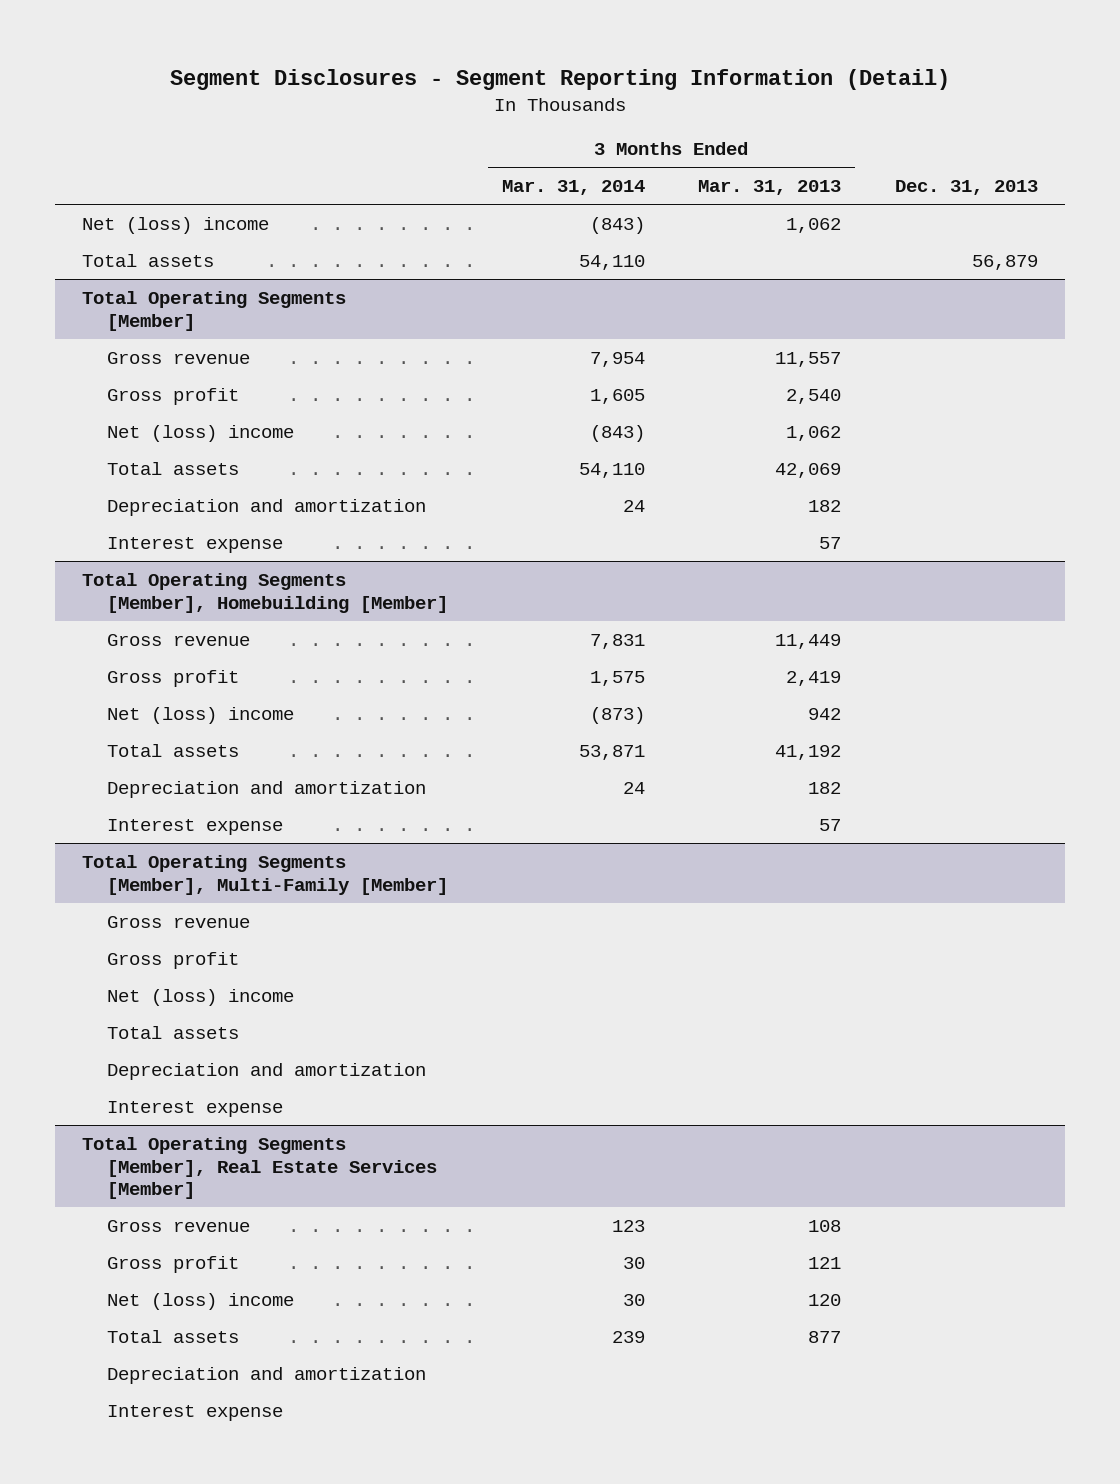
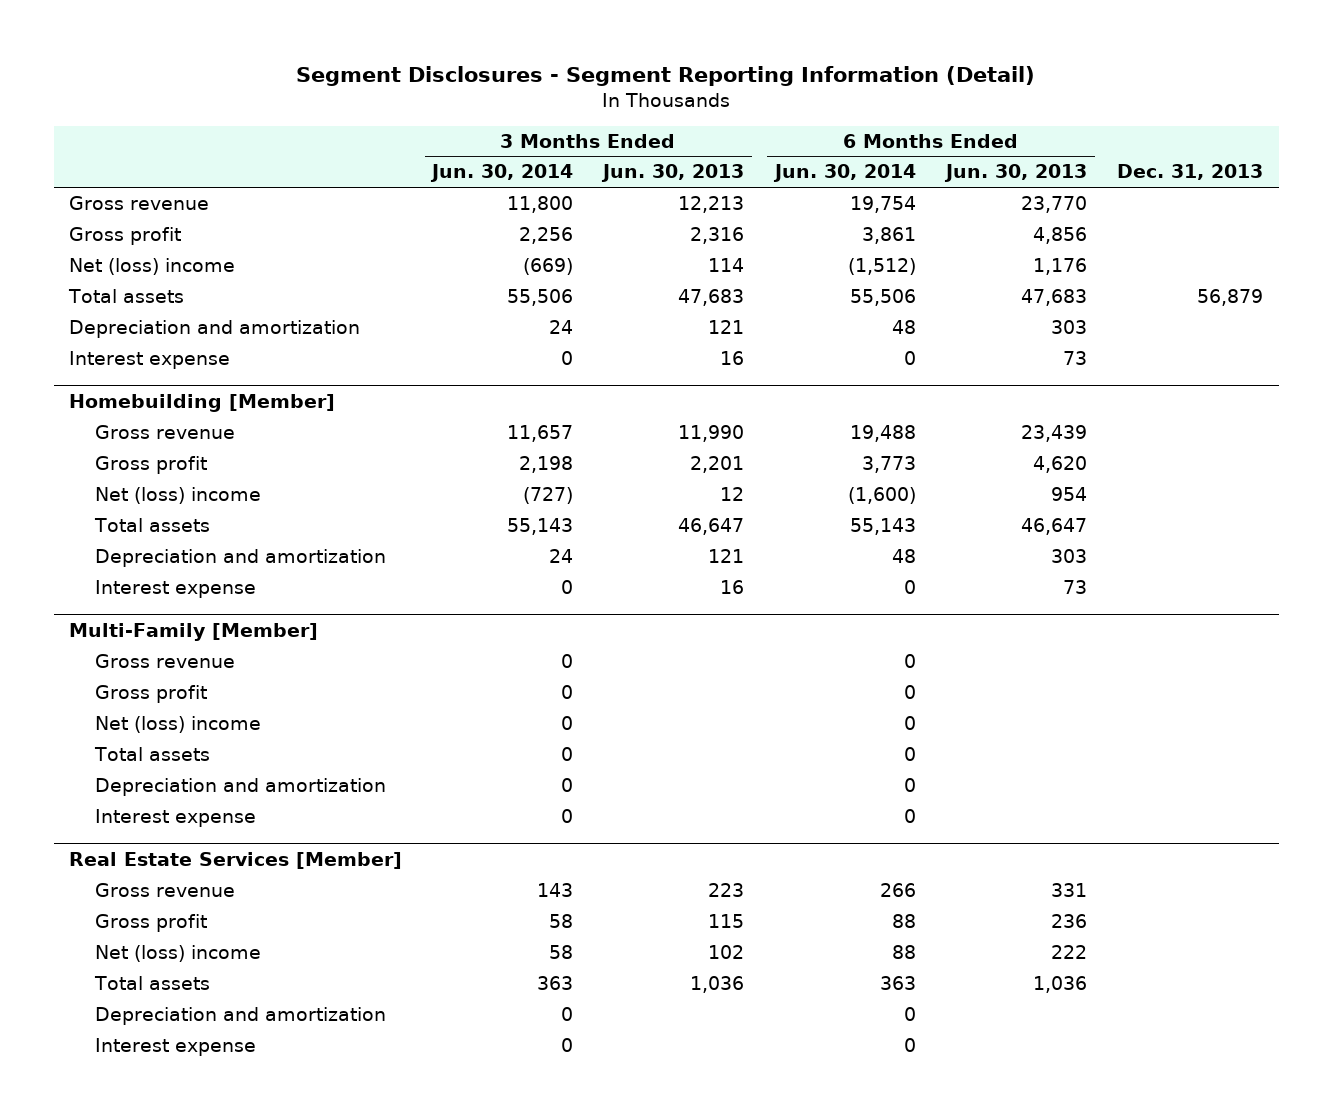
- | 3 Months Ended Mar. 31, 2014 | 3 Months Ended Mar. 31, 2013 | Dec. 31, 2013
+ | 3 Months Ended Jun. 30, 2014 | 3 Months Ended Jun. 30, 2013 | 6 Months Ended Jun. 30, 2014 | 6 Months Ended Jun. 30, 2013 | Dec. 31, 2013
+ Gross revenue | 11,800 | 12,213 | 19,754 | 23,770 |
+ Gross profit | 2,256 | 2,316 | 3,861 | 4,856 |
- Total Operating Segments [Member]
- Gross revenue | 7,954 | 11,557 |
- Gross profit | 1,605 | 2,540 |
- Net (loss) income | (843) | 1,062 |
- Total assets | 54,110 | 42,069 |
- Depreciation and amortization | 24 | 182 |
- Interest expense | | 57 |
- Total Operating Segments [Member], Homebuilding [Member]
+ Depreciation and amortization | 24 | 121 | 48 | 303 |
+ Interest expense | 0 | 16 | 0 | 73 |
+ Homebuilding [Member]
- Total Operating Segments [Member], Multi-Family [Member]
+ Multi-Family [Member]
- Total Operating Segments [Member], Real Estate Services [Member]
+ Real Estate Services [Member]

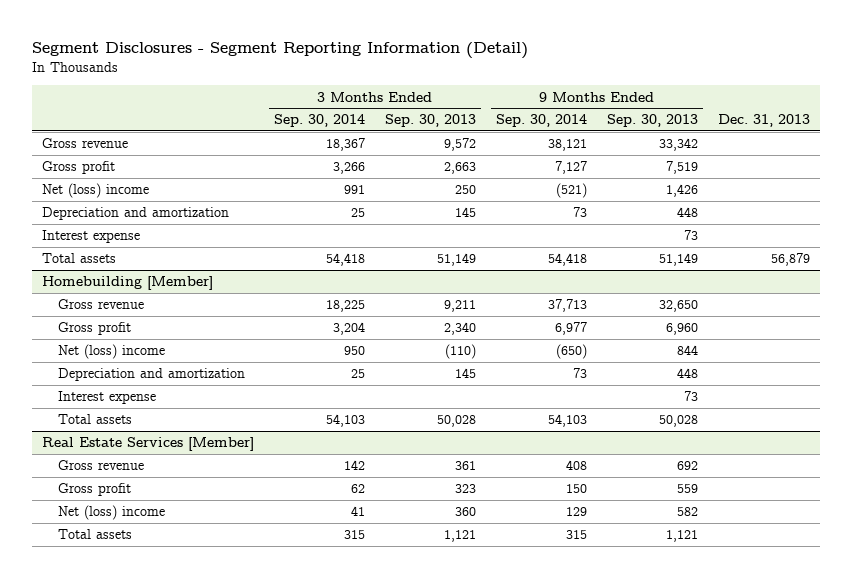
- | 3 Months Ended Jun. 30, 2014 | 3 Months Ended Jun. 30, 2013 | 6 Months Ended Jun. 30, 2014 | 6 Months Ended Jun. 30, 2013 | Dec. 31, 2013
+ | 3 Months Ended Sep. 30, 2014 | 3 Months Ended Sep. 30, 2013 | 9 Months Ended Sep. 30, 2014 | 9 Months Ended Sep. 30, 2013 | Dec. 31, 2013
moved down: Total assets | 54,418 | 51,149 | 54,418 | 51,149 | 56,879
- Multi-Family [Member]
- Gross revenue | 0 | | 0 | |
- Gross profit | 0 | | 0 | |
- Net (loss) income | 0 | | 0 | |
- Total assets | 0 | | 0 | |
- Depreciation and amortization | 0 | | 0 | |
- Interest expense | 0 | | 0 | |
@ Homebuilding [Member]
moved down: Total assets | 54,103 | 50,028 | 54,103 | 50,028 |
@ Real Estate Services [Member]
- Depreciation and amortization | 0 | | 0 | |
- Interest expense | 0 | | 0 | |

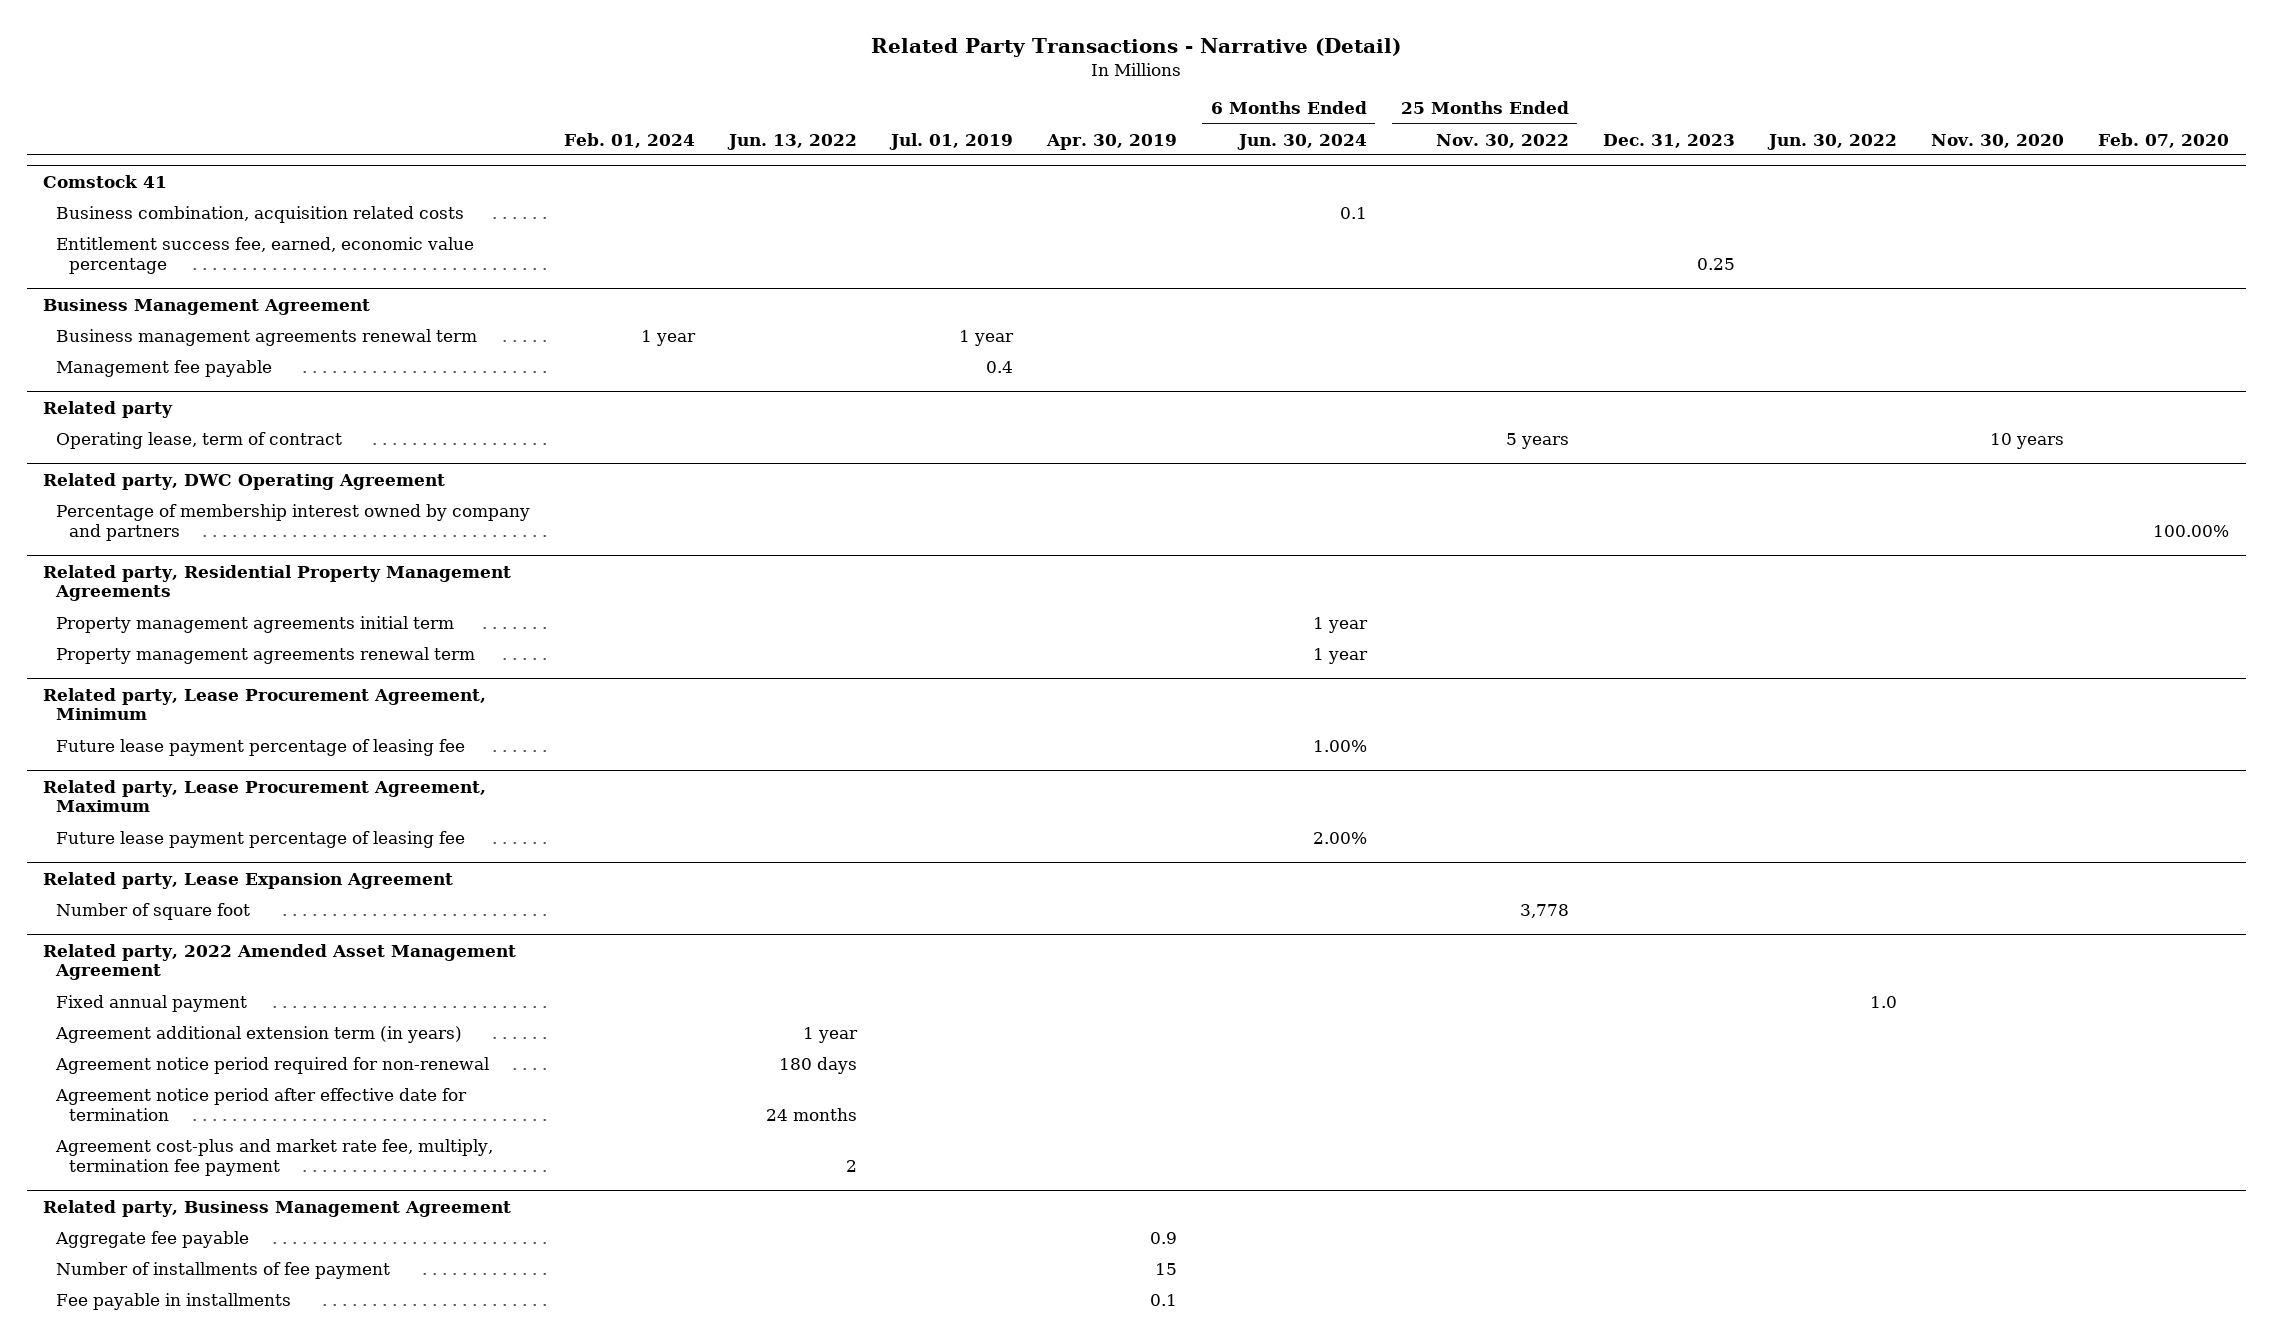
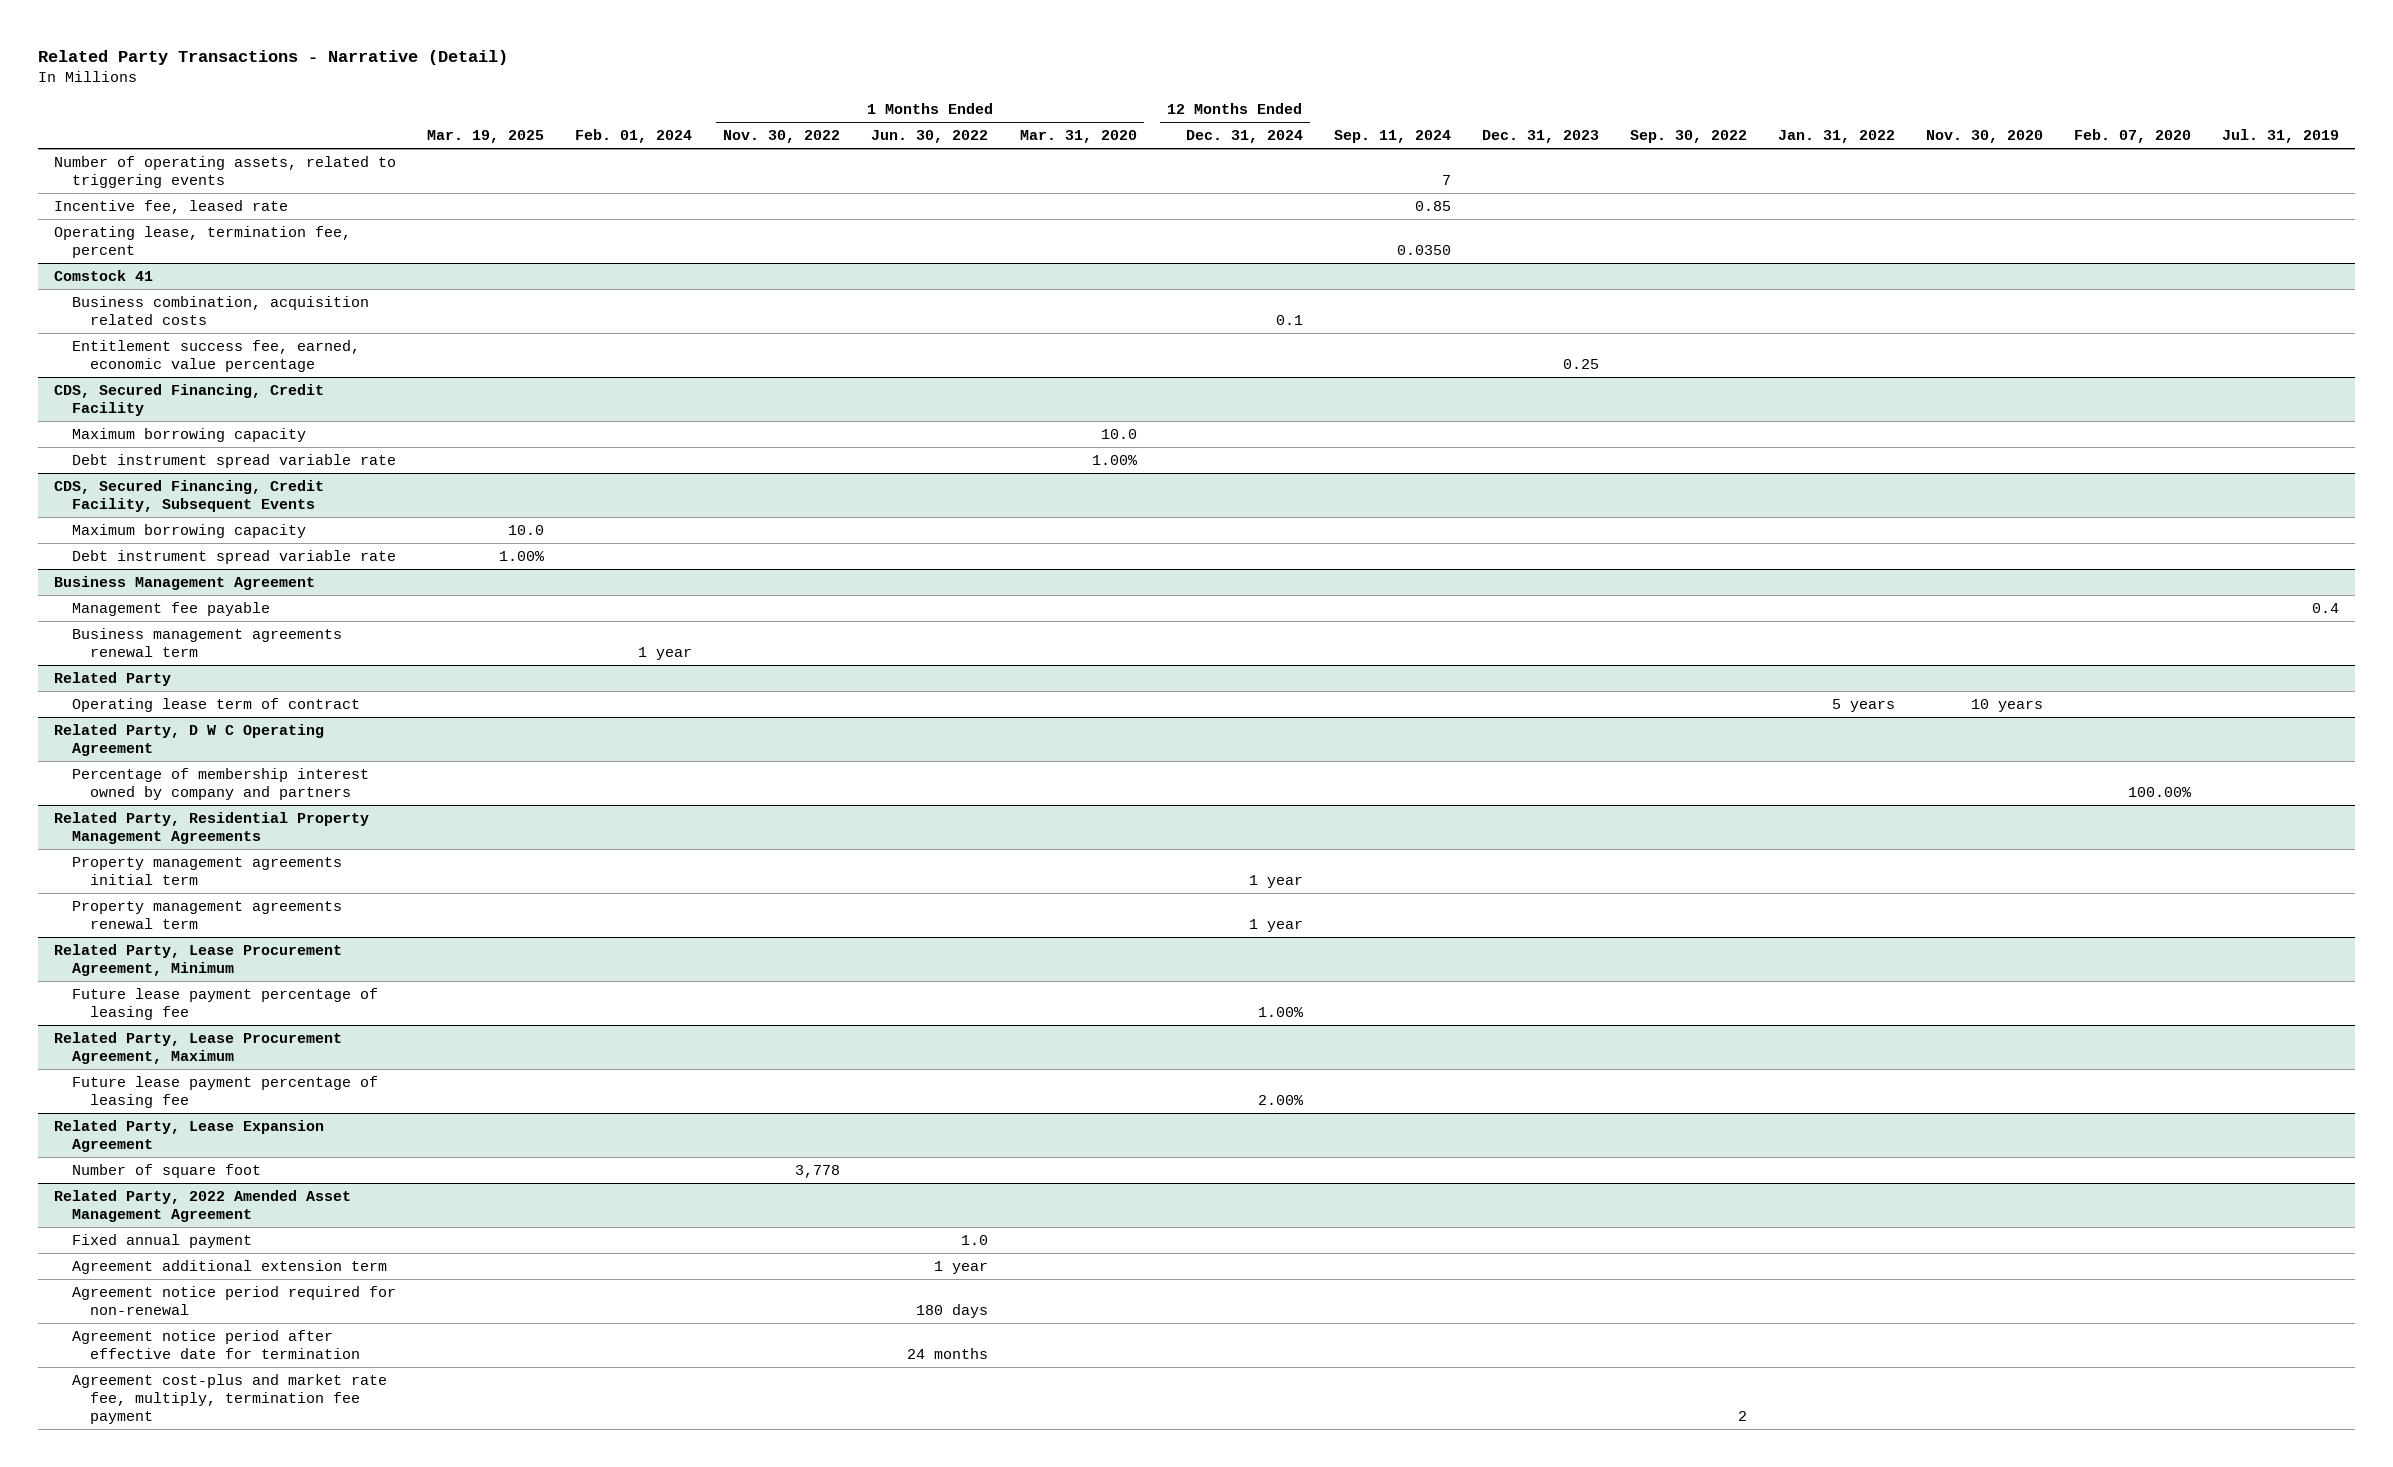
- | Feb. 01, 2024 | Jun. 13, 2022 | Jul. 01, 2019 | Apr. 30, 2019 | 6 Months Ended Jun. 30, 2024 | 25 Months Ended Nov. 30, 2022 | Dec. 31, 2023 | Jun. 30, 2022 | Nov. 30, 2020 | Feb. 07, 2020
+ | Mar. 19, 2025 | Feb. 01, 2024 | 1 Months Ended Nov. 30, 2022 | 1 Months Ended Jun. 30, 2022 | 1 Months Ended Mar. 31, 2020 | 12 Months Ended Dec. 31, 2024 | Sep. 11, 2024 | Dec. 31, 2023 | Sep. 30, 2022 | Jan. 31, 2022 | Nov. 30, 2020 | Feb. 07, 2020 | Jul. 31, 2019
+ Number of operating assets, related to triggering events | | | | | | | 7 | | | | | |
+ Incentive fee, leased rate | | | | | | | 0.85 | | | | | |
+ Operating lease, termination fee, percent | | | | | | | 0.0350 | | | | | |
+ CDS, Secured Financing, Credit Facility
+ Maximum borrowing capacity | | | | | 10.0 | | | | | | | |
+ Debt instrument spread variable rate | | | | | 1.00% | | | | | | | |
+ CDS, Secured Financing, Credit Facility, Subsequent Events
+ Maximum borrowing capacity | 10.0 | | | | | | | | | | | |
+ Debt instrument spread variable rate | 1.00% | | | | | | | | | | | |
- Related party
- Operating lease, term of contract | | | | | | 5 years | | | 10 years |
- Related party, DWC Operating Agreement
@ Business Management Agreement
moved down: Business management agreements renewal term | | 1 year | | | | | | | | | | |
+ Related Party
+ Operating lease term of contract | | | | | | | | | | 5 years | 10 years | |
+ Related Party, D W C Operating Agreement
- Related party, Residential Property Management Agreements
+ Related Party, Residential Property Management Agreements
- Related party, Lease Procurement Agreement, Minimum
+ Related Party, Lease Procurement Agreement, Minimum
- Related party, Lease Procurement Agreement, Maximum
+ Related Party, Lease Procurement Agreement, Maximum
- Related party, Lease Expansion Agreement
+ Related Party, Lease Expansion Agreement
- Related party, 2022 Amended Asset Management Agreement
+ Related Party, 2022 Amended Asset Management Agreement
- Agreement additional extension term (in years) | | 1 year | | | | | | | |
+ Agreement additional extension term | | | | 1 year | | | | | | | | |
- Related party, Business Management Agreement
- Aggregate fee payable | | | | 0.9 | | | | | |
- Number of installments of fee payment | | | | 15 | | | | | |
- Fee payable in installments | | | | 0.1 | | | | | |

